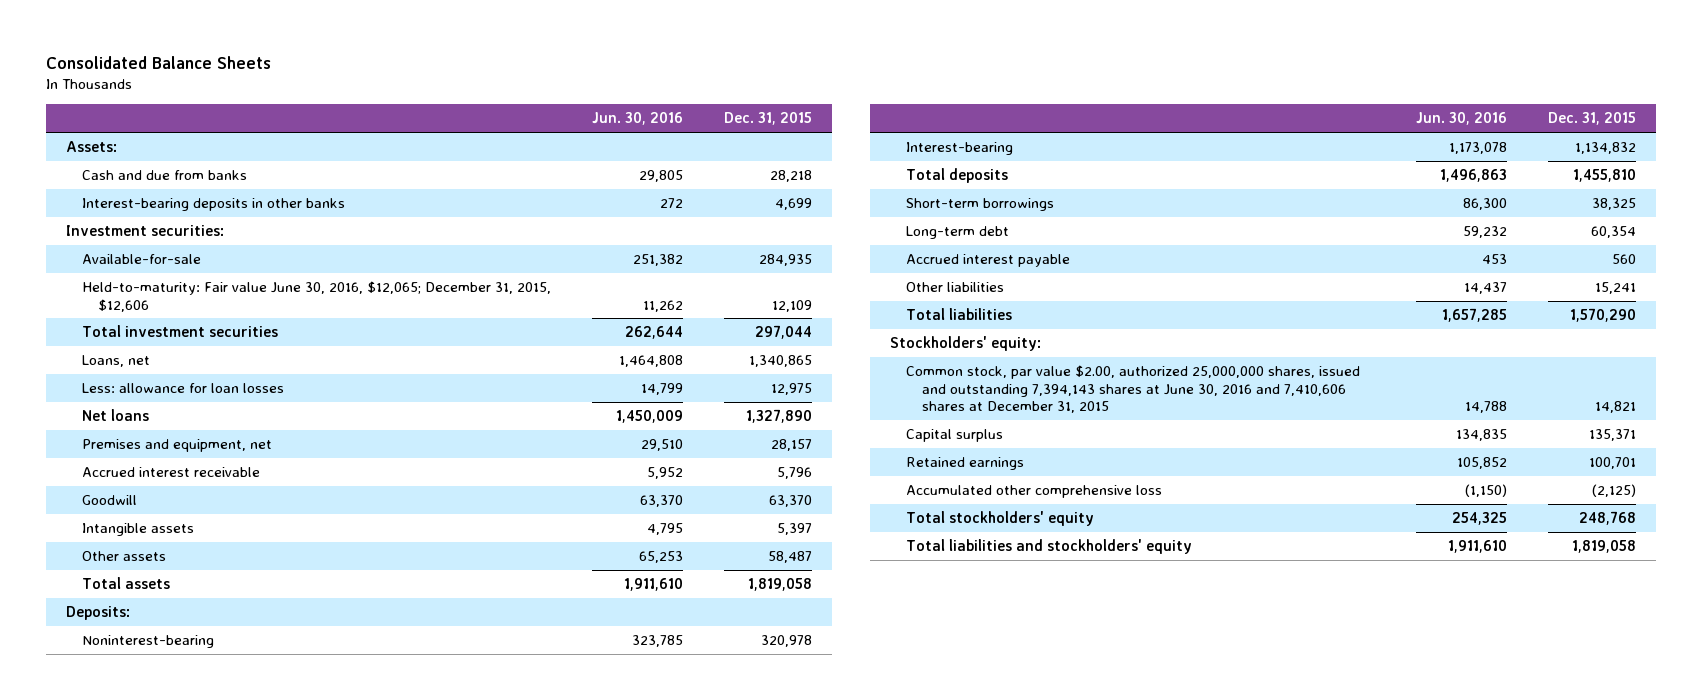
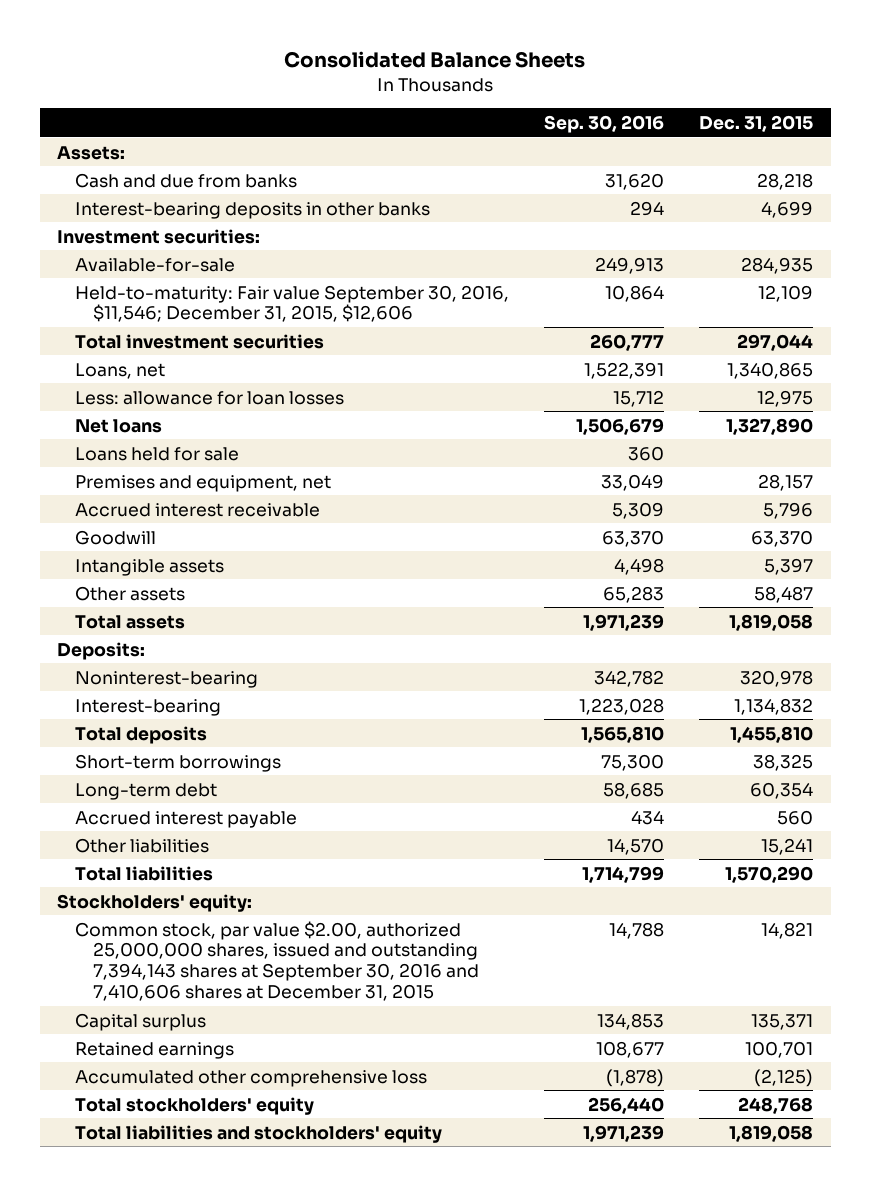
- | Jun. 30, 2016 | Dec. 31, 2015
+ | Sep. 30, 2016 | Dec. 31, 2015
- Held-to-maturity: Fair value June 30, 2016, $12,065; December 31, 2015, $12,606 | 11,262 | 12,109
+ Held-to-maturity: Fair value September 30, 2016, $11,546; December 31, 2015, $12,606 | 10,864 | 12,109
+ Loans held for sale | 360 |
- Common stock, par value $2.00, authorized 25,000,000 shares, issued and outstanding 7,394,143 shares at June 30, 2016 and 7,410,606 shares at December 31, 2015 | 14,788 | 14,821
+ Common stock, par value $2.00, authorized 25,000,000 shares, issued and outstanding 7,394,143 shares at September 30, 2016 and 7,410,606 shares at December 31, 2015 | 14,788 | 14,821

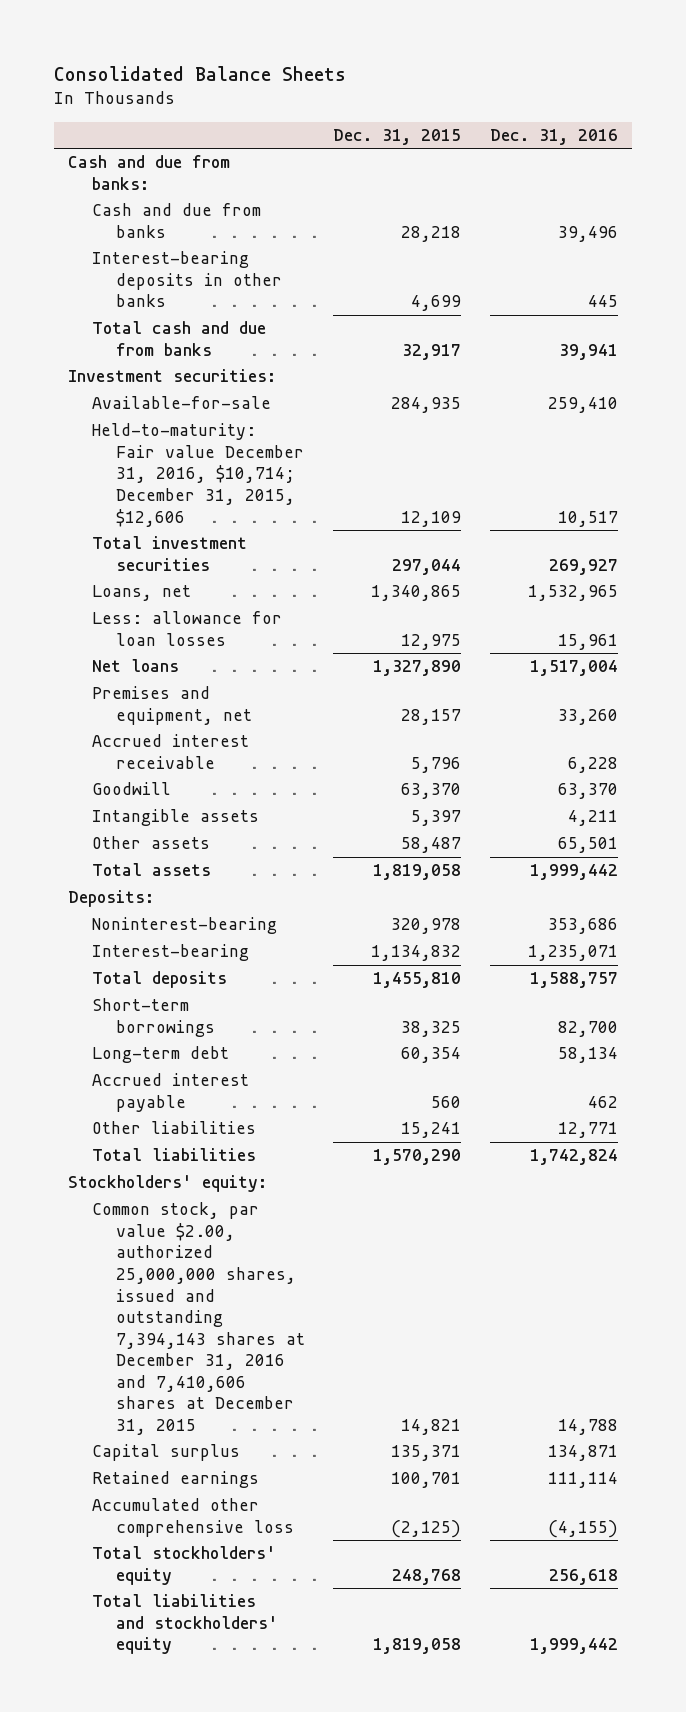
- | Sep. 30, 2016 | Dec. 31, 2015
+ | Dec. 31, 2015 | Dec. 31, 2016
- Assets:
+ Cash and due from banks:
+ Total cash and due from banks | 32,917 | 39,941
- Held-to-maturity: Fair value September 30, 2016, $11,546; December 31, 2015, $12,606 | 10,864 | 12,109
+ Held-to-maturity: Fair value December 31, 2016, $10,714; December 31, 2015, $12,606 | 12,109 | 10,517
- Loans held for sale | 360 |
- Common stock, par value $2.00, authorized 25,000,000 shares, issued and outstanding 7,394,143 shares at September 30, 2016 and 7,410,606 shares at December 31, 2015 | 14,788 | 14,821
+ Common stock, par value $2.00, authorized 25,000,000 shares, issued and outstanding 7,394,143 shares at December 31, 2016 and 7,410,606 shares at December 31, 2015 | 14,821 | 14,788

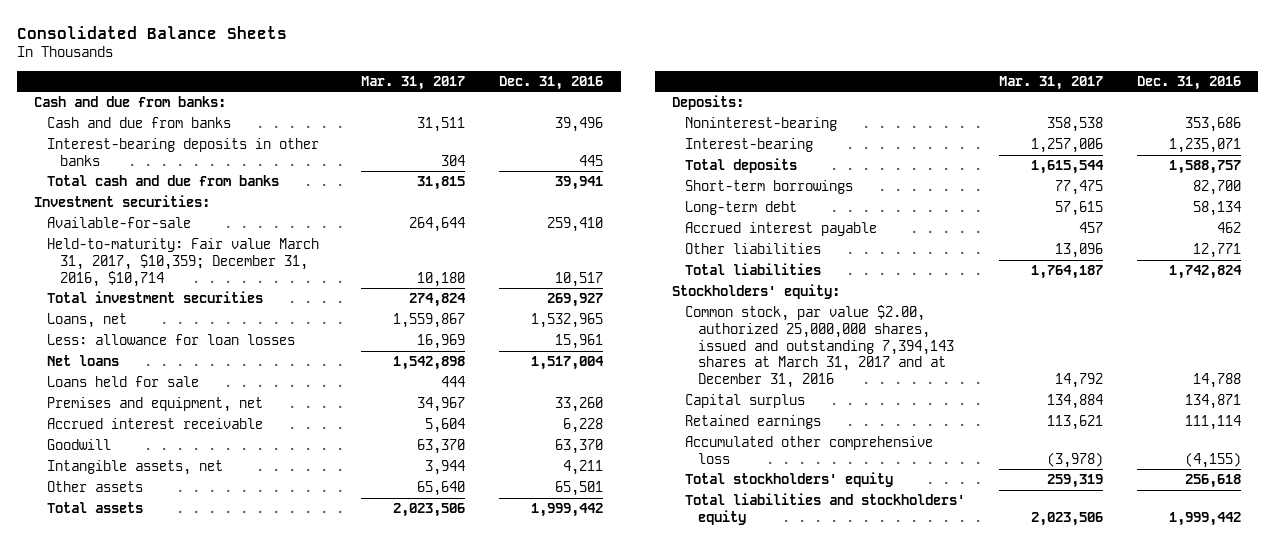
- | Dec. 31, 2015 | Dec. 31, 2016
+ | Mar. 31, 2017 | Dec. 31, 2016
- Held-to-maturity: Fair value December 31, 2016, $10,714; December 31, 2015, $12,606 | 12,109 | 10,517
+ Held-to-maturity: Fair value March 31, 2017, $10,359; December 31, 2016, $10,714 | 10,180 | 10,517
+ Loans held for sale | 444 |
- Intangible assets | 5,397 | 4,211
+ Intangible assets, net | 3,944 | 4,211
- Common stock, par value $2.00, authorized 25,000,000 shares, issued and outstanding 7,394,143 shares at December 31, 2016 and 7,410,606 shares at December 31, 2015 | 14,821 | 14,788
+ Common stock, par value $2.00, authorized 25,000,000 shares, issued and outstanding 7,394,143 shares at March 31, 2017 and at December 31, 2016 | 14,792 | 14,788

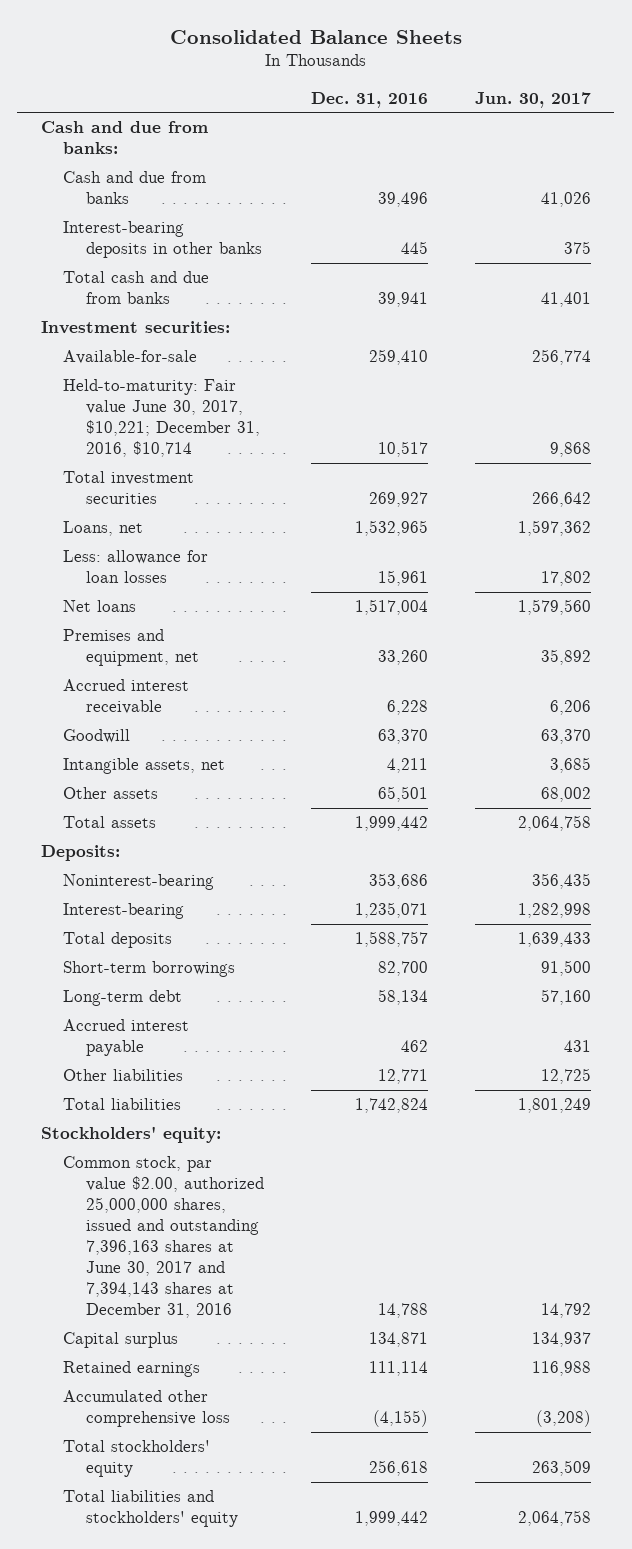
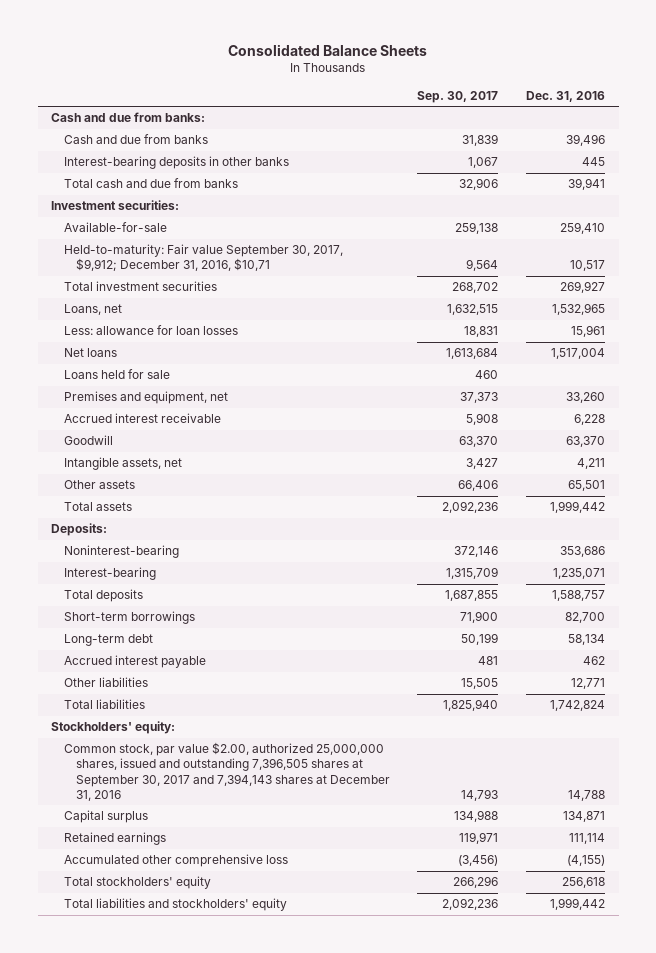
- | Dec. 31, 2016 | Jun. 30, 2017
+ | Sep. 30, 2017 | Dec. 31, 2016
- Held-to-maturity: Fair value June 30, 2017, $10,221; December 31, 2016, $10,714 | 10,517 | 9,868
+ Held-to-maturity: Fair value September 30, 2017, $9,912; December 31, 2016, $10,71 | 9,564 | 10,517
+ Loans held for sale | 460 |
- Common stock, par value $2.00, authorized 25,000,000 shares, issued and outstanding 7,396,163 shares at June 30, 2017 and 7,394,143 shares at December 31, 2016 | 14,788 | 14,792
+ Common stock, par value $2.00, authorized 25,000,000 shares, issued and outstanding 7,396,505 shares at September 30, 2017 and 7,394,143 shares at December 31, 2016 | 14,793 | 14,788

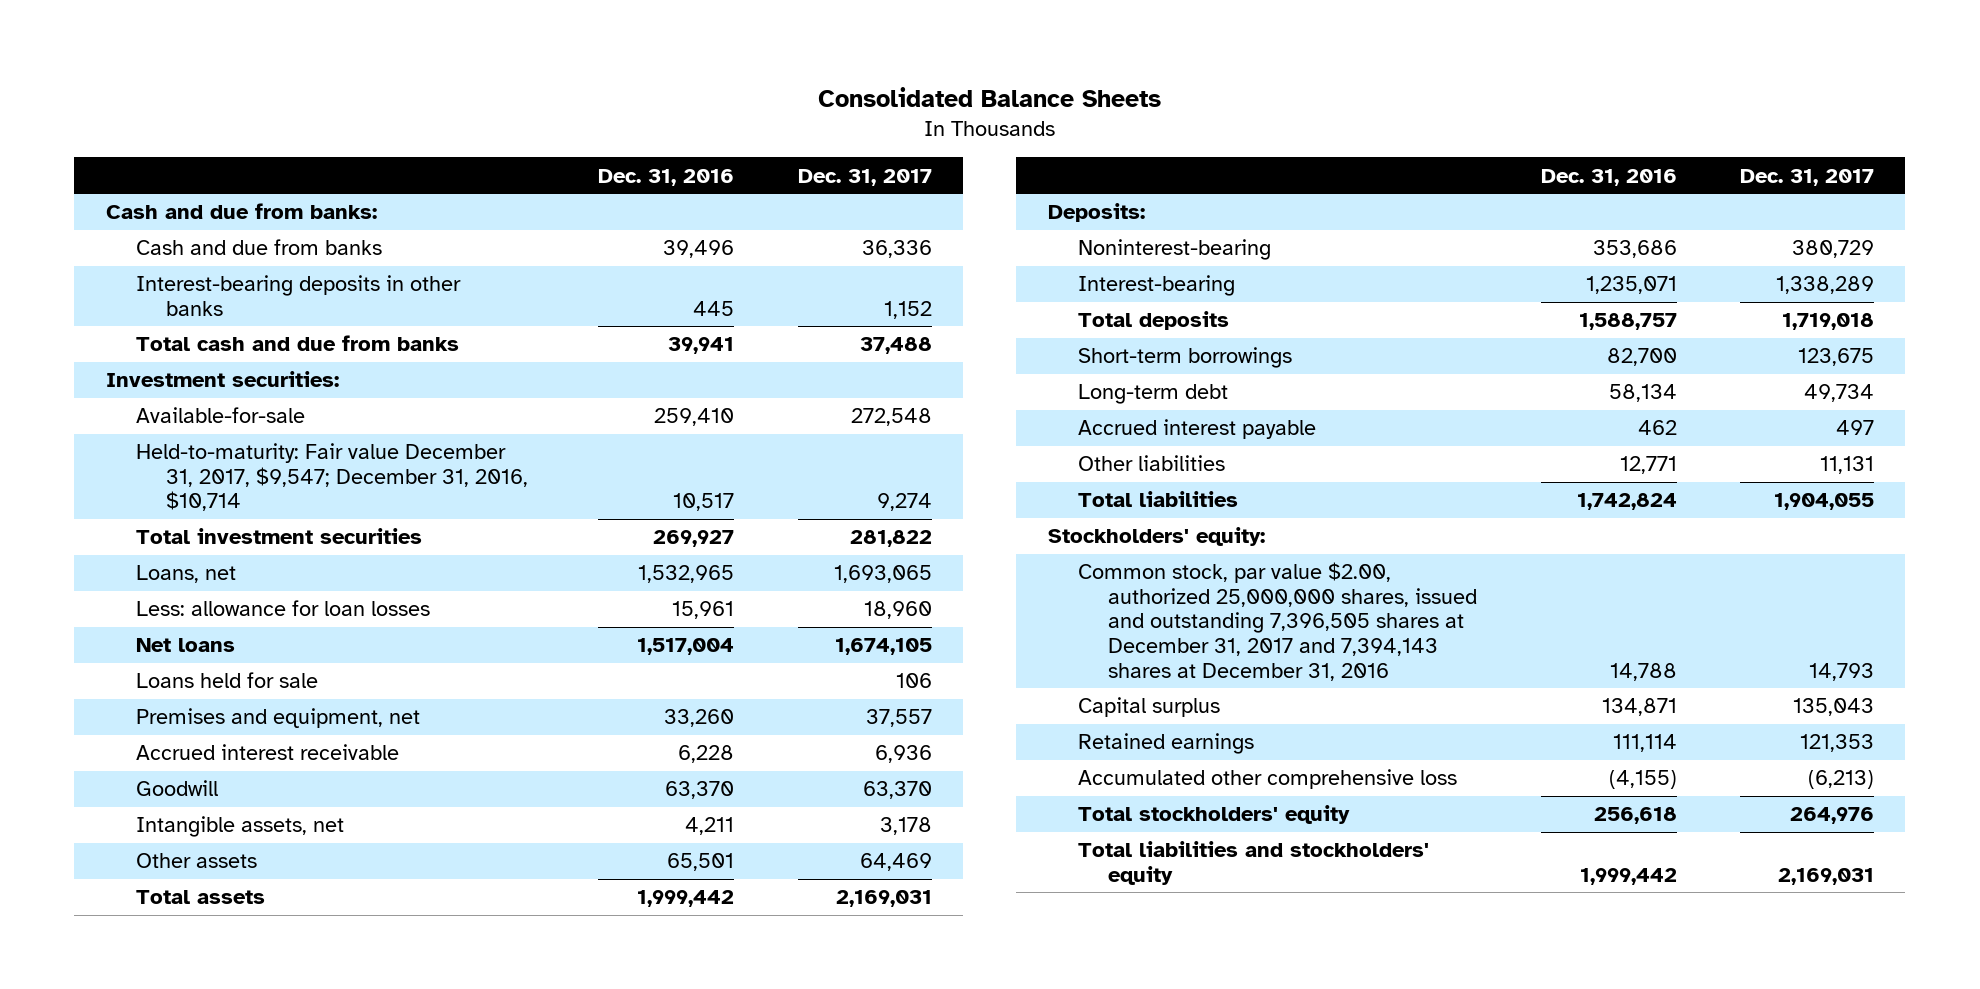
- | Sep. 30, 2017 | Dec. 31, 2016
+ | Dec. 31, 2016 | Dec. 31, 2017
- Held-to-maturity: Fair value September 30, 2017, $9,912; December 31, 2016, $10,71 | 9,564 | 10,517
+ Held-to-maturity: Fair value December 31, 2017, $9,547; December 31, 2016, $10,714 | 10,517 | 9,274
- Common stock, par value $2.00, authorized 25,000,000 shares, issued and outstanding 7,396,505 shares at September 30, 2017 and 7,394,143 shares at December 31, 2016 | 14,793 | 14,788
+ Common stock, par value $2.00, authorized 25,000,000 shares, issued and outstanding 7,396,505 shares at December 31, 2017 and 7,394,143 shares at December 31, 2016 | 14,788 | 14,793

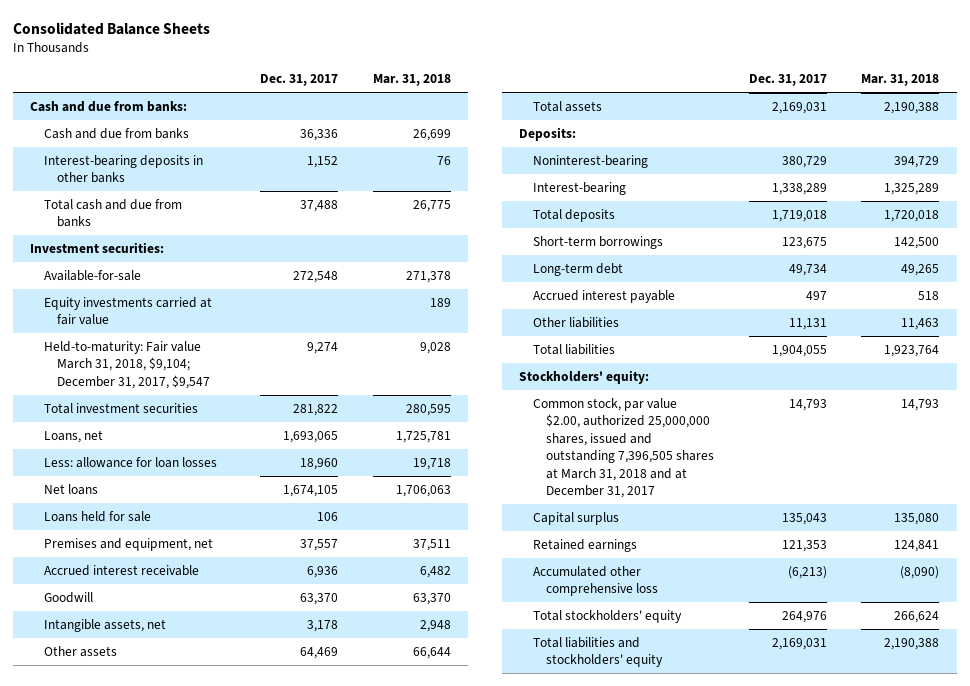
- | Dec. 31, 2016 | Dec. 31, 2017
+ | Dec. 31, 2017 | Mar. 31, 2018
- Held-to-maturity: Fair value December 31, 2017, $9,547; December 31, 2016, $10,714 | 10,517 | 9,274
+ Equity investments carried at fair value | | 189
+ Held-to-maturity: Fair value March 31, 2018, $9,104; December 31, 2017, $9,547 | 9,274 | 9,028
- Common stock, par value $2.00, authorized 25,000,000 shares, issued and outstanding 7,396,505 shares at December 31, 2017 and 7,394,143 shares at December 31, 2016 | 14,788 | 14,793
+ Common stock, par value $2.00, authorized 25,000,000 shares, issued and outstanding 7,396,505 shares at March 31, 2018 and at December 31, 2017 | 14,793 | 14,793

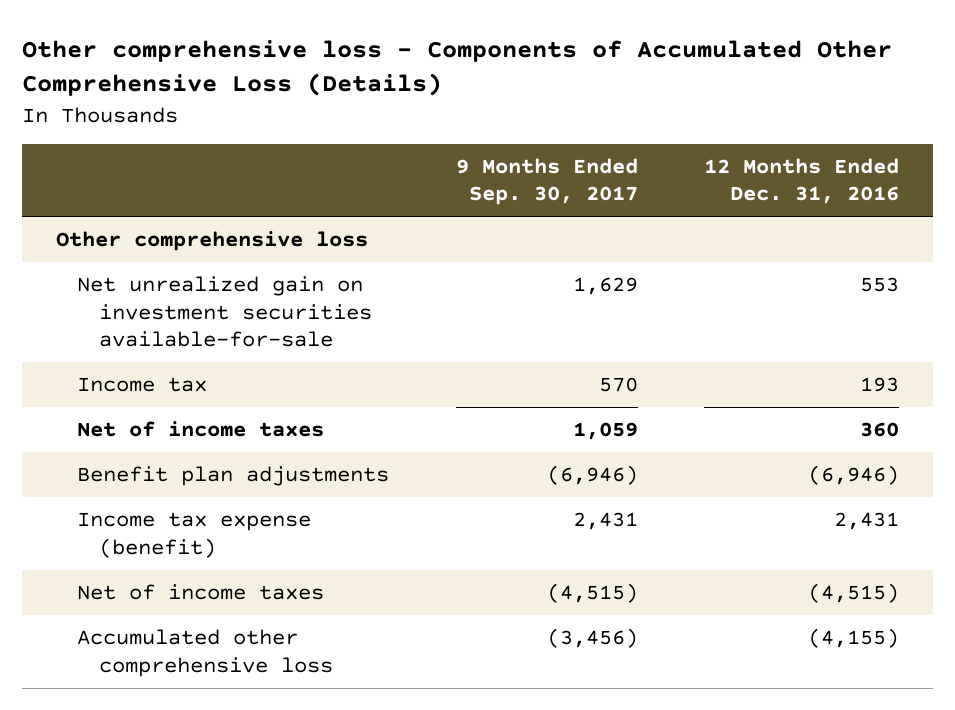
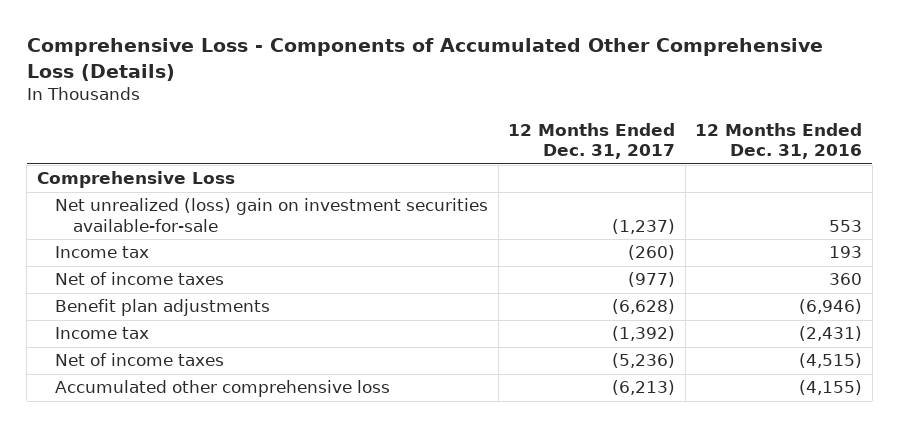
- Other comprehensive loss - Components of Accumulated Other Comprehensive Loss (Details)
+ Comprehensive Loss - Components of Accumulated Other Comprehensive Loss (Details)
- | 9 Months Ended Sep. 30, 2017 | 12 Months Ended Dec. 31, 2016
+ | 12 Months Ended Dec. 31, 2017 | 12 Months Ended Dec. 31, 2016
- Other comprehensive loss
- Net unrealized gain on investment securities available-for-sale | 1,629 | 553
+ Comprehensive Loss
+ Net unrealized (loss) gain on investment securities available-for-sale | (1,237) | 553
- Income tax expense (benefit) | 2,431 | 2,431
+ Income tax | (1,392) | (2,431)

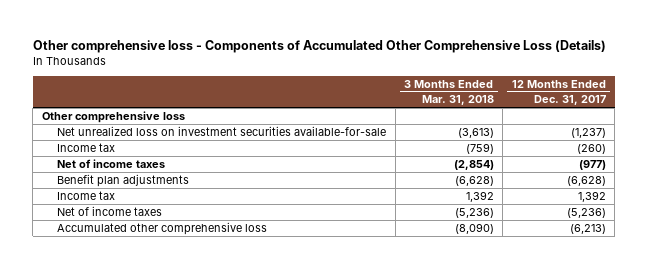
- Comprehensive Loss - Components of Accumulated Other Comprehensive Loss (Details)
+ Other comprehensive loss - Components of Accumulated Other Comprehensive Loss (Details)
- | 12 Months Ended Dec. 31, 2017 | 12 Months Ended Dec. 31, 2016
+ | 3 Months Ended Mar. 31, 2018 | 12 Months Ended Dec. 31, 2017
- Comprehensive Loss
- Net unrealized (loss) gain on investment securities available-for-sale | (1,237) | 553
+ Other comprehensive loss
+ Net unrealized loss on investment securities available-for-sale | (3,613) | (1,237)
- Income tax | (1,392) | (2,431)
+ Income tax | 1,392 | 1,392

